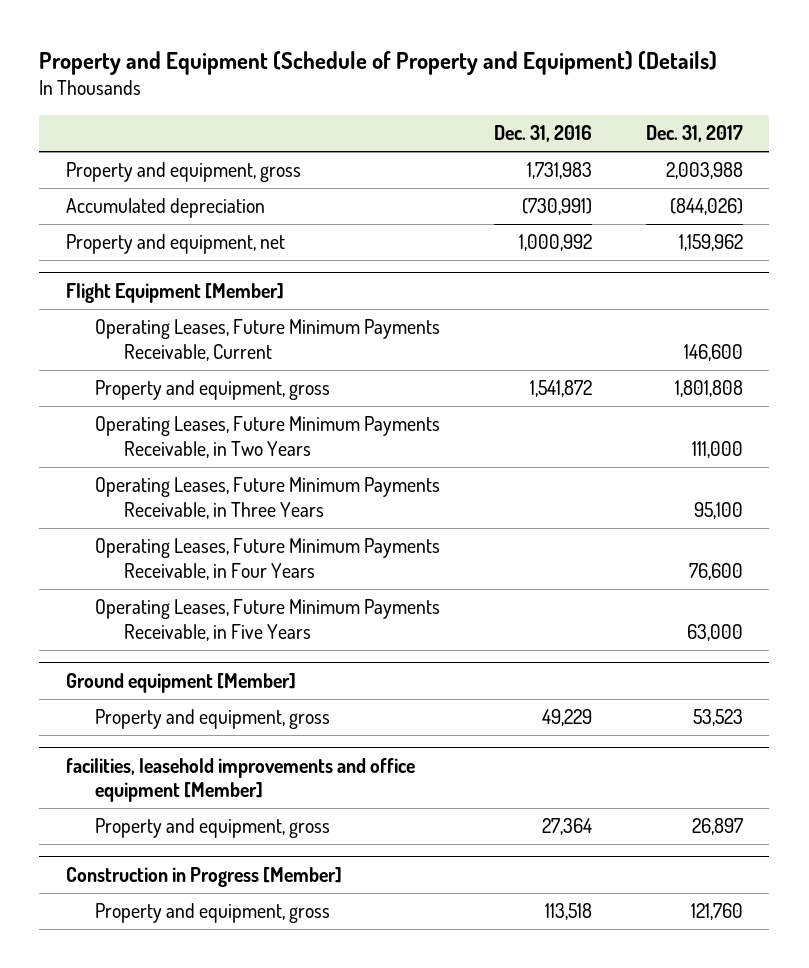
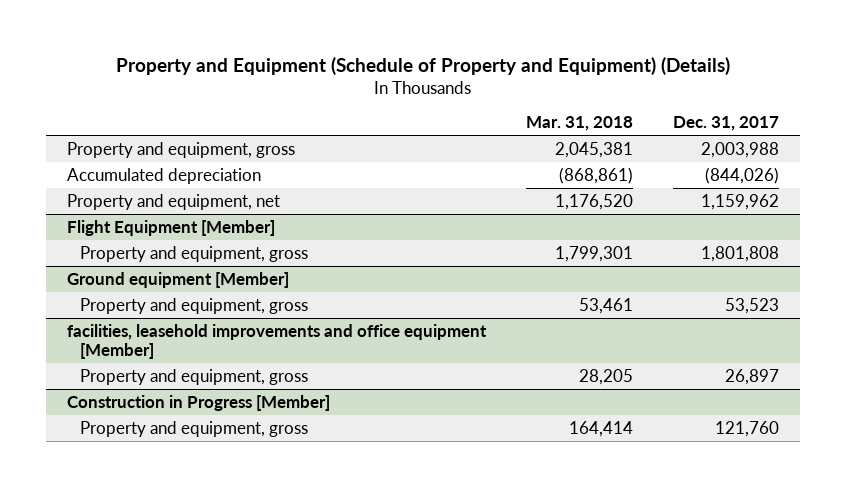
- | Dec. 31, 2016 | Dec. 31, 2017
+ | Mar. 31, 2018 | Dec. 31, 2017
@ Flight Equipment [Member]
- Operating Leases, Future Minimum Payments Receivable, Current | | 146,600
- Operating Leases, Future Minimum Payments Receivable, in Two Years | | 111,000
- Operating Leases, Future Minimum Payments Receivable, in Three Years | | 95,100
- Operating Leases, Future Minimum Payments Receivable, in Four Years | | 76,600
- Operating Leases, Future Minimum Payments Receivable, in Five Years | | 63,000

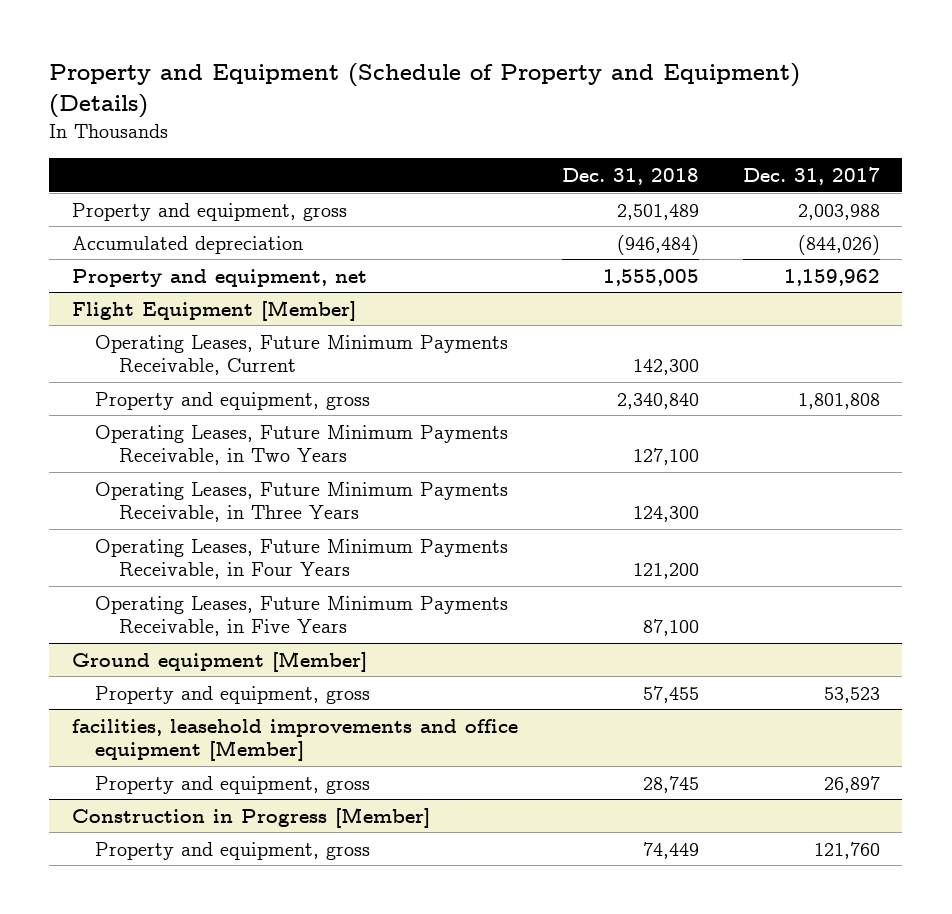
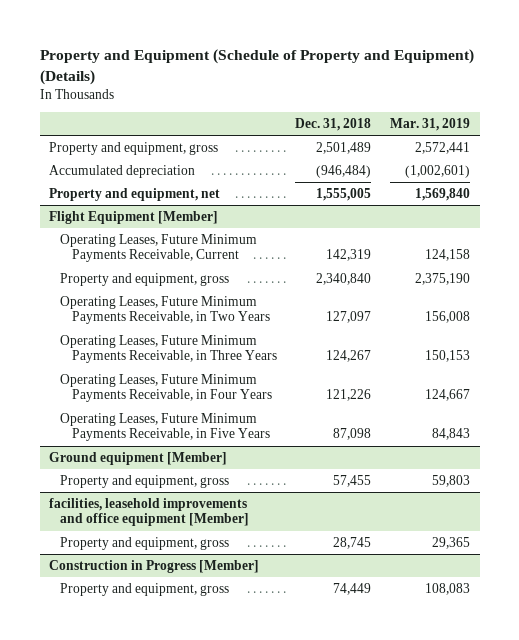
- | Dec. 31, 2018 | Dec. 31, 2017
+ | Dec. 31, 2018 | Mar. 31, 2019
@ Flight Equipment [Member]
- Operating Leases, Future Minimum Payments Receivable, Current | 142,300 |
+ Operating Leases, Future Minimum Payments Receivable, Current | 142,319 | 124,158
- Operating Leases, Future Minimum Payments Receivable, in Two Years | 127,100 |
- Operating Leases, Future Minimum Payments Receivable, in Three Years | 124,300 |
- Operating Leases, Future Minimum Payments Receivable, in Four Years | 121,200 |
- Operating Leases, Future Minimum Payments Receivable, in Five Years | 87,100 |
+ Operating Leases, Future Minimum Payments Receivable, in Two Years | 127,097 | 156,008
+ Operating Leases, Future Minimum Payments Receivable, in Three Years | 124,267 | 150,153
+ Operating Leases, Future Minimum Payments Receivable, in Four Years | 121,226 | 124,667
+ Operating Leases, Future Minimum Payments Receivable, in Five Years | 87,098 | 84,843

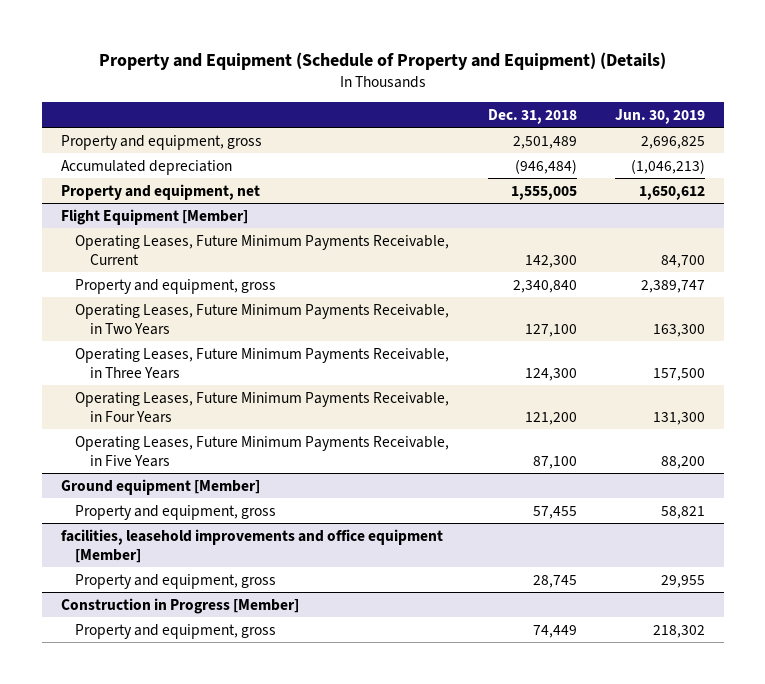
- | Dec. 31, 2018 | Mar. 31, 2019
+ | Dec. 31, 2018 | Jun. 30, 2019
@ Flight Equipment [Member]
- Operating Leases, Future Minimum Payments Receivable, Current | 142,319 | 124,158
+ Operating Leases, Future Minimum Payments Receivable, Current | 142,300 | 84,700
- Operating Leases, Future Minimum Payments Receivable, in Two Years | 127,097 | 156,008
- Operating Leases, Future Minimum Payments Receivable, in Three Years | 124,267 | 150,153
- Operating Leases, Future Minimum Payments Receivable, in Four Years | 121,226 | 124,667
- Operating Leases, Future Minimum Payments Receivable, in Five Years | 87,098 | 84,843
+ Operating Leases, Future Minimum Payments Receivable, in Two Years | 127,100 | 163,300
+ Operating Leases, Future Minimum Payments Receivable, in Three Years | 124,300 | 157,500
+ Operating Leases, Future Minimum Payments Receivable, in Four Years | 121,200 | 131,300
+ Operating Leases, Future Minimum Payments Receivable, in Five Years | 87,100 | 88,200

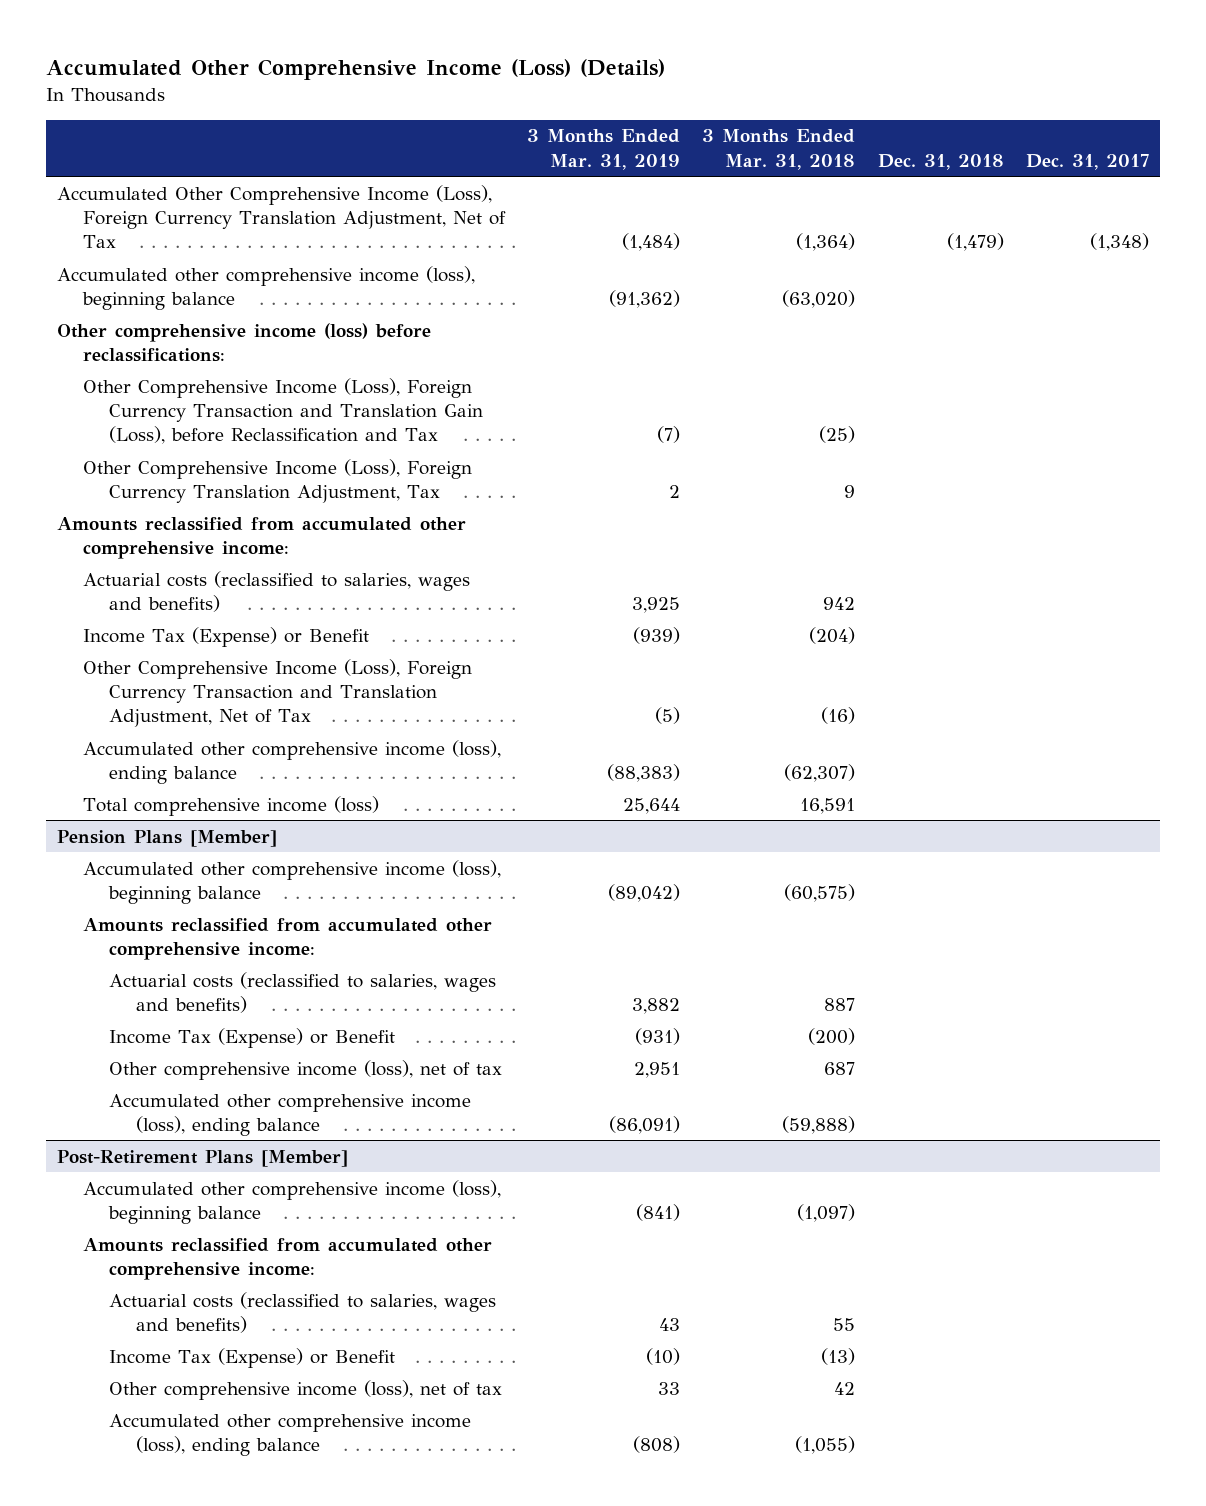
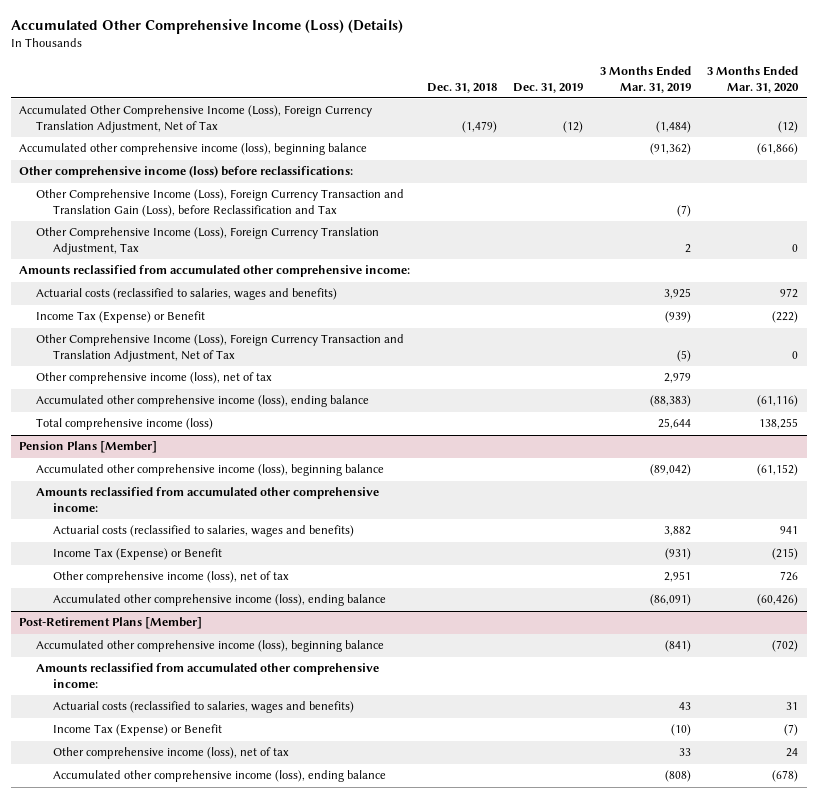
- | 3 Months Ended Mar. 31, 2019 | 3 Months Ended Mar. 31, 2018 | Dec. 31, 2018 | Dec. 31, 2017
+ | Dec. 31, 2018 | Dec. 31, 2019 | 3 Months Ended Mar. 31, 2019 | 3 Months Ended Mar. 31, 2020
+ Other comprehensive income (loss), net of tax | | | 2,979 |

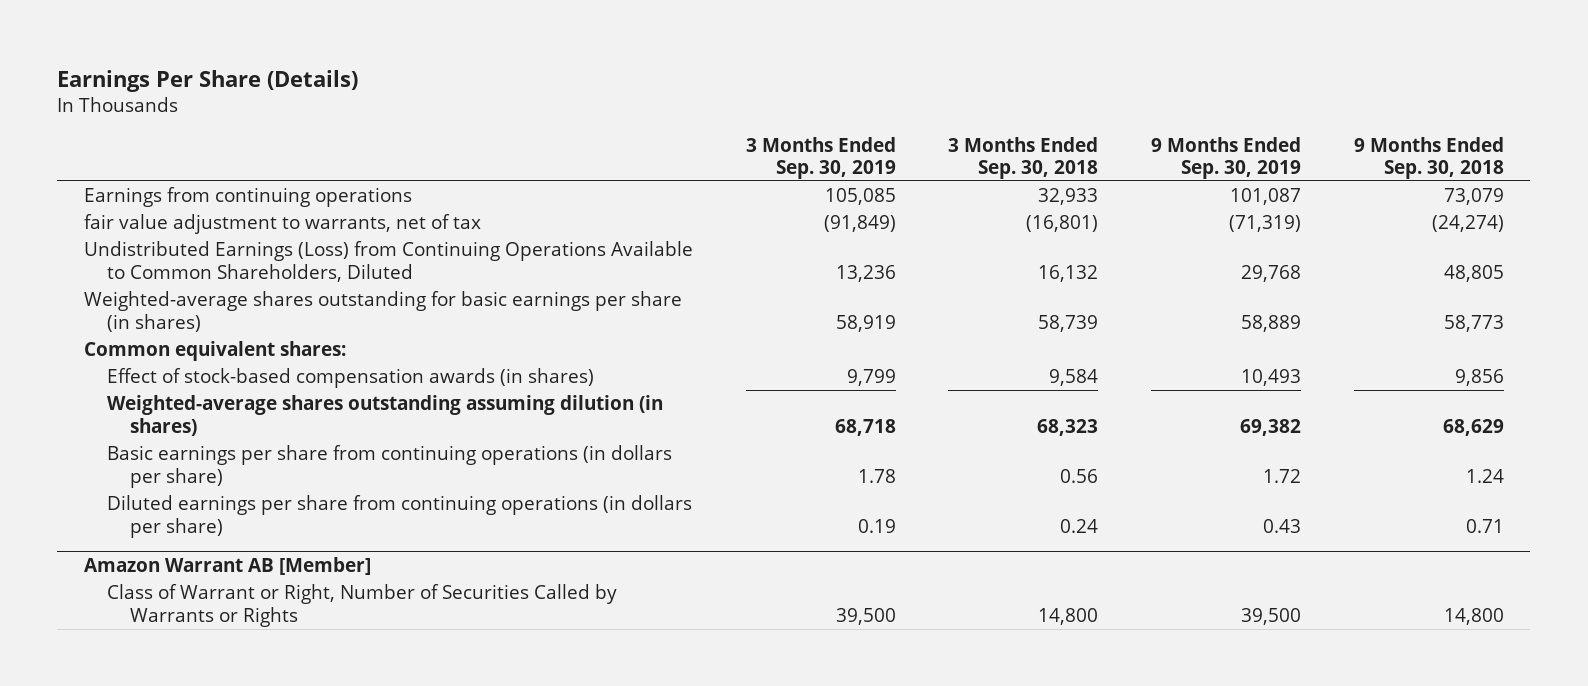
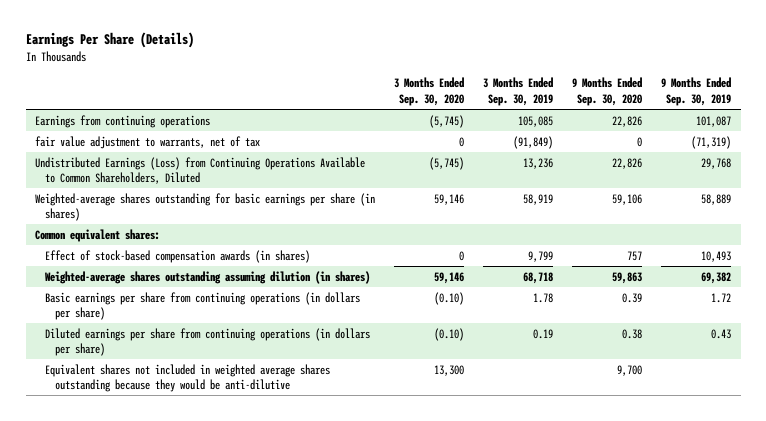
- | 3 Months Ended Sep. 30, 2019 | 3 Months Ended Sep. 30, 2018 | 9 Months Ended Sep. 30, 2019 | 9 Months Ended Sep. 30, 2018
+ | 3 Months Ended Sep. 30, 2020 | 3 Months Ended Sep. 30, 2019 | 9 Months Ended Sep. 30, 2020 | 9 Months Ended Sep. 30, 2019
- Amazon Warrant AB [Member]
- Class of Warrant or Right, Number of Securities Called by Warrants or Rights | 39,500 | 14,800 | 39,500 | 14,800
+ Equivalent shares not included in weighted average shares outstanding because they would be anti-dilutive | 13,300 | | 9,700 |

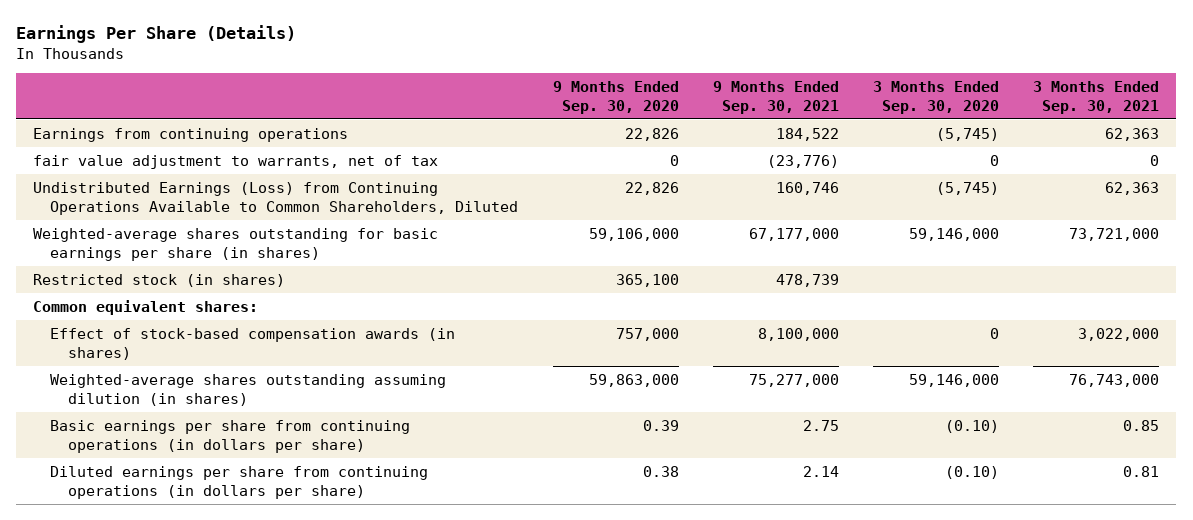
- | 3 Months Ended Sep. 30, 2020 | 3 Months Ended Sep. 30, 2019 | 9 Months Ended Sep. 30, 2020 | 9 Months Ended Sep. 30, 2019
+ | 9 Months Ended Sep. 30, 2020 | 9 Months Ended Sep. 30, 2021 | 3 Months Ended Sep. 30, 2020 | 3 Months Ended Sep. 30, 2021
- Weighted-average shares outstanding for basic earnings per share (in shares) | 59,146 | 58,919 | 59,106 | 58,889
+ Weighted-average shares outstanding for basic earnings per share (in shares) | 59,106,000 | 67,177,000 | 59,146,000 | 73,721,000
+ Restricted stock (in shares) | 365,100 | 478,739 | |
- Effect of stock-based compensation awards (in shares) | 0 | 9,799 | 757 | 10,493
- Weighted-average shares outstanding assuming dilution (in shares) | 59,146 | 68,718 | 59,863 | 69,382
+ Effect of stock-based compensation awards (in shares) | 757,000 | 8,100,000 | 0 | 3,022,000
+ Weighted-average shares outstanding assuming dilution (in shares) | 59,863,000 | 75,277,000 | 59,146,000 | 76,743,000
- Equivalent shares not included in weighted average shares outstanding because they would be anti-dilutive | 13,300 | | 9,700 |

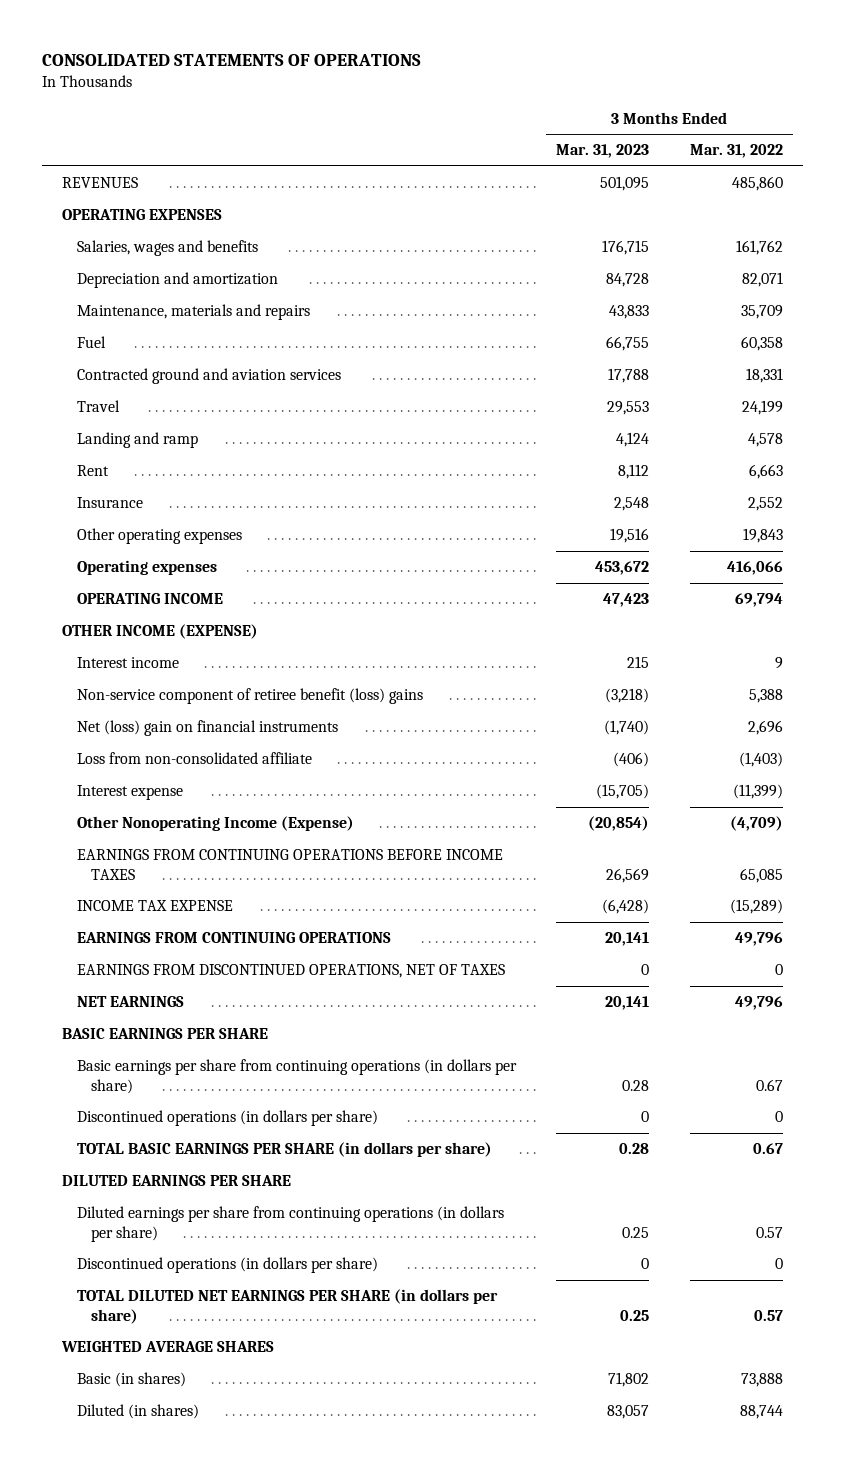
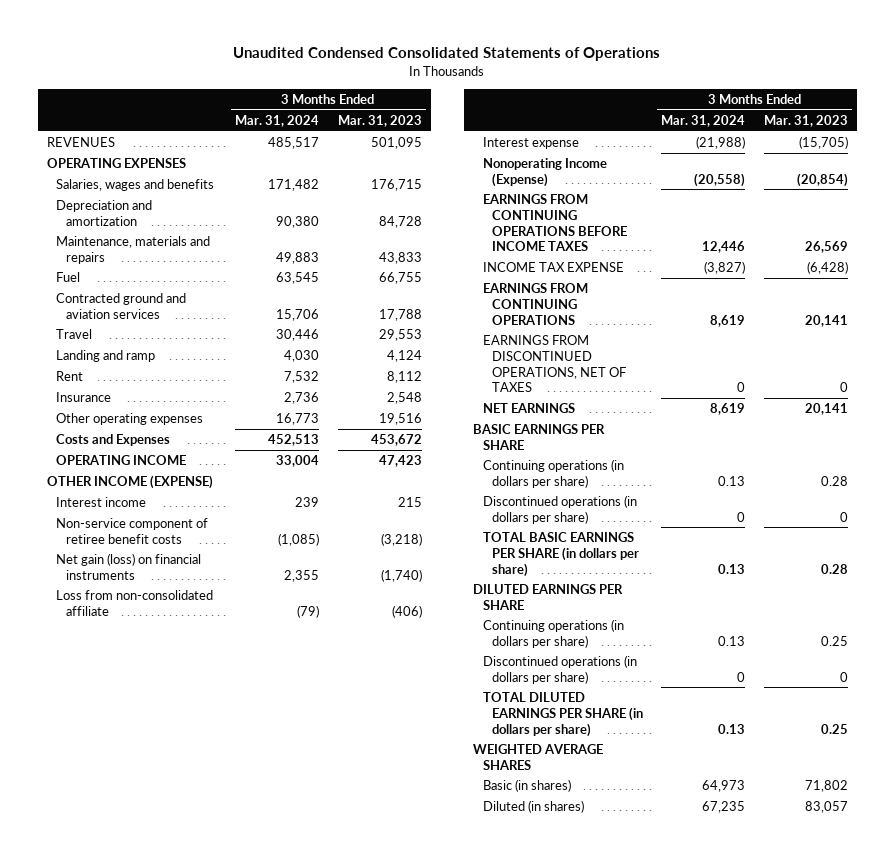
- CONSOLIDATED STATEMENTS OF OPERATIONS
+ Unaudited Condensed Consolidated Statements of Operations
- | 3 Months Ended Mar. 31, 2023 | 3 Months Ended Mar. 31, 2022
+ | 3 Months Ended Mar. 31, 2024 | 3 Months Ended Mar. 31, 2023
- Operating expenses | 453,672 | 416,066
+ Costs and Expenses | 452,513 | 453,672
- Non-service component of retiree benefit (loss) gains | (3,218) | 5,388
- Net (loss) gain on financial instruments | (1,740) | 2,696
+ Non-service component of retiree benefit costs | (1,085) | (3,218)
+ Net gain (loss) on financial instruments | 2,355 | (1,740)
- Other Nonoperating Income (Expense) | (20,854) | (4,709)
+ Nonoperating Income (Expense) | (20,558) | (20,854)
- Basic earnings per share from continuing operations (in dollars per share) | 0.28 | 0.67
+ Continuing operations (in dollars per share) | 0.13 | 0.28
- Diluted earnings per share from continuing operations (in dollars per share) | 0.25 | 0.57
+ Continuing operations (in dollars per share) | 0.13 | 0.25
- TOTAL DILUTED NET EARNINGS PER SHARE (in dollars per share) | 0.25 | 0.57
+ TOTAL DILUTED EARNINGS PER SHARE (in dollars per share) | 0.13 | 0.25

